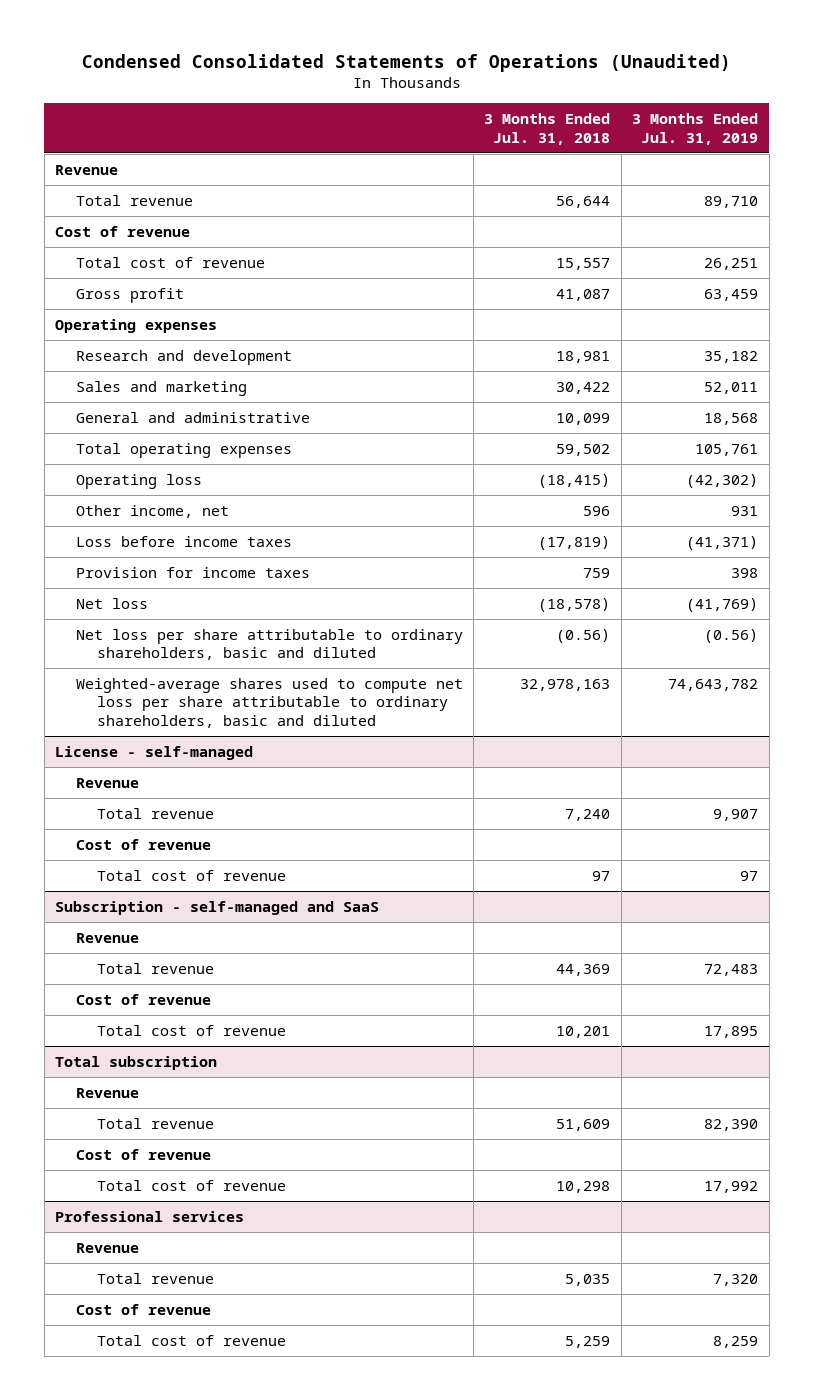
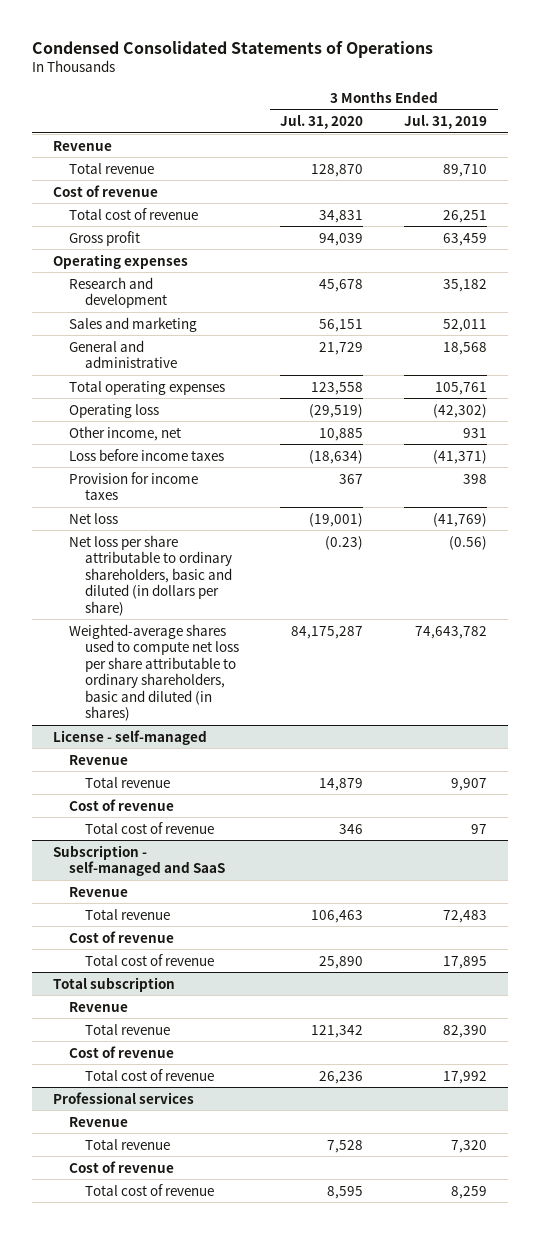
- Condensed Consolidated Statements of Operations (Unaudited)
+ Condensed Consolidated Statements of Operations
- | 3 Months Ended Jul. 31, 2018 | 3 Months Ended Jul. 31, 2019
+ | 3 Months Ended Jul. 31, 2020 | 3 Months Ended Jul. 31, 2019
- Net loss per share attributable to ordinary shareholders, basic and diluted | (0.56) | (0.56)
- Weighted-average shares used to compute net loss per share attributable to ordinary shareholders, basic and diluted | 32,978,163 | 74,643,782
+ Net loss per share attributable to ordinary shareholders, basic and diluted (in dollars per share) | (0.23) | (0.56)
+ Weighted-average shares used to compute net loss per share attributable to ordinary shareholders, basic and diluted (in shares) | 84,175,287 | 74,643,782

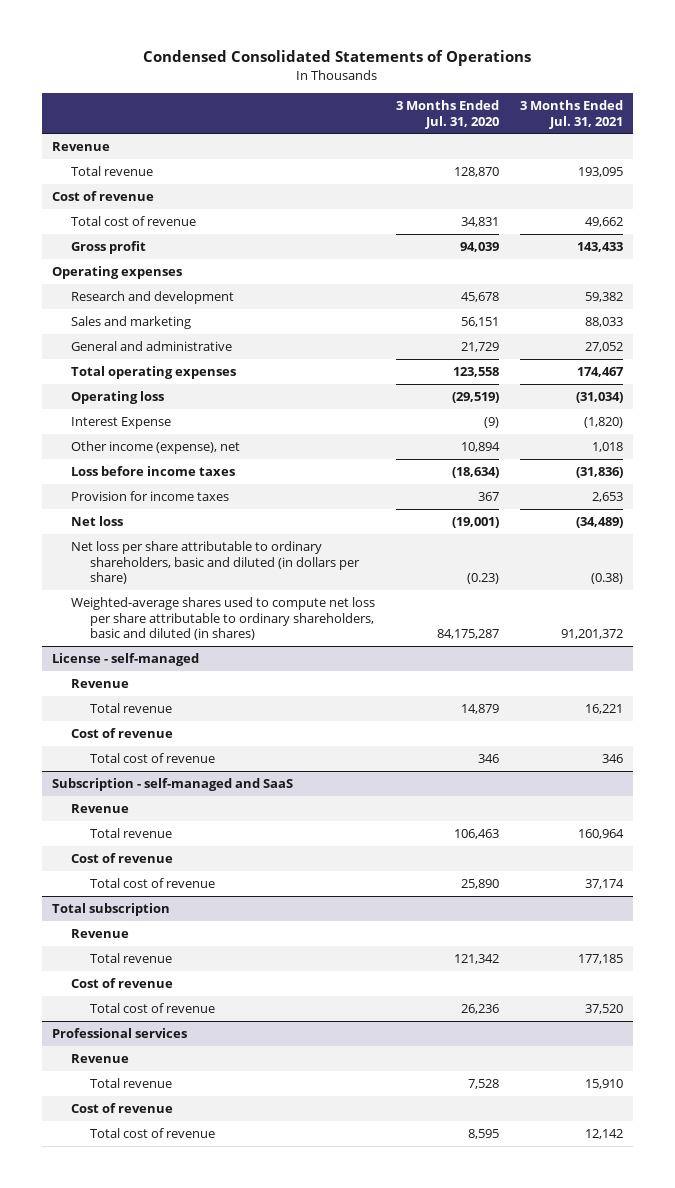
- | 3 Months Ended Jul. 31, 2020 | 3 Months Ended Jul. 31, 2019
+ | 3 Months Ended Jul. 31, 2020 | 3 Months Ended Jul. 31, 2021
- Other income, net | 10,885 | 931
+ Interest Expense | (9) | (1,820)
+ Other income (expense), net | 10,894 | 1,018

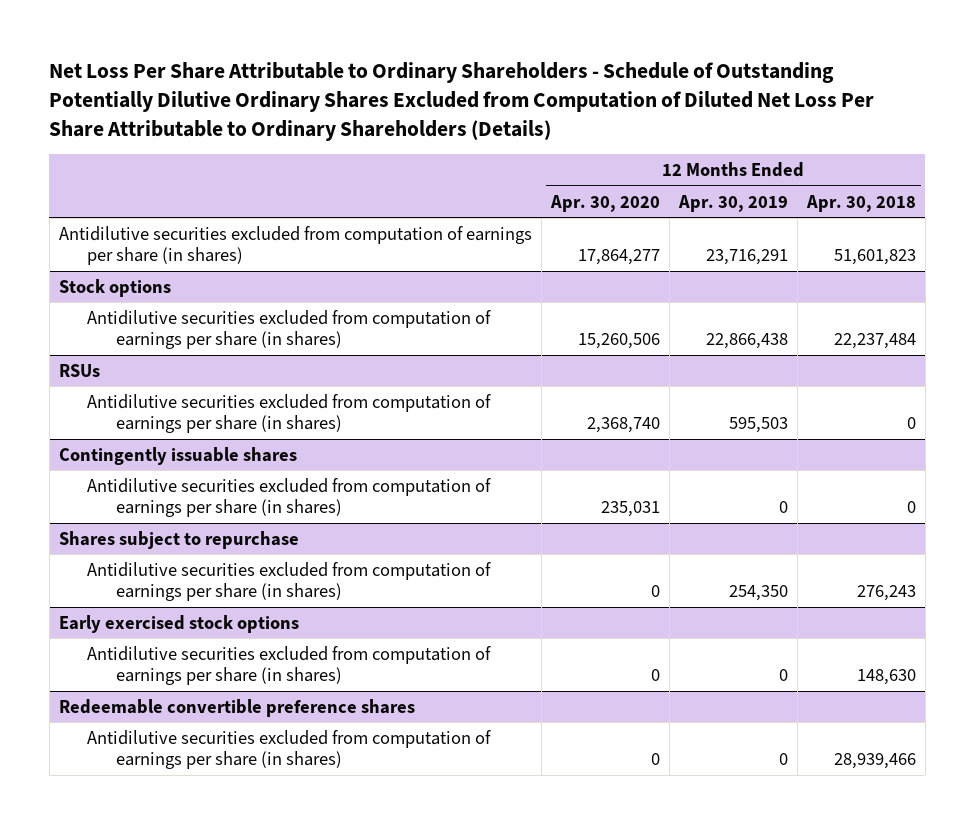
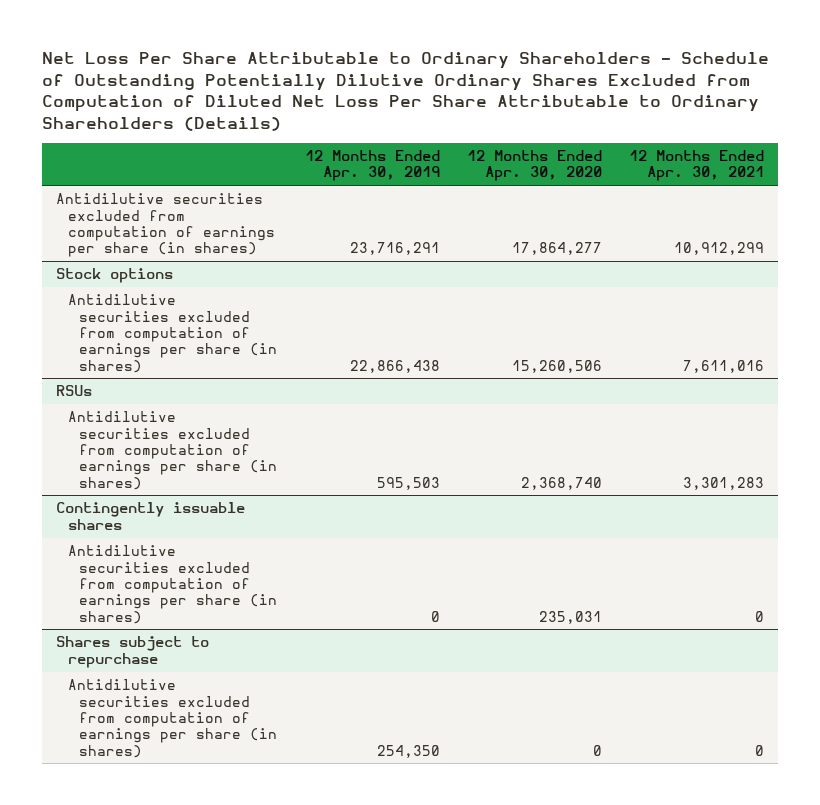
- | 12 Months Ended Apr. 30, 2020 | 12 Months Ended Apr. 30, 2019 | 12 Months Ended Apr. 30, 2018
+ | 12 Months Ended Apr. 30, 2019 | 12 Months Ended Apr. 30, 2020 | 12 Months Ended Apr. 30, 2021
- Early exercised stock options
- Antidilutive securities excluded from computation of earnings per share (in shares) | 0 | 0 | 148,630
- Redeemable convertible preference shares
- Antidilutive securities excluded from computation of earnings per share (in shares) | 0 | 0 | 28,939,466

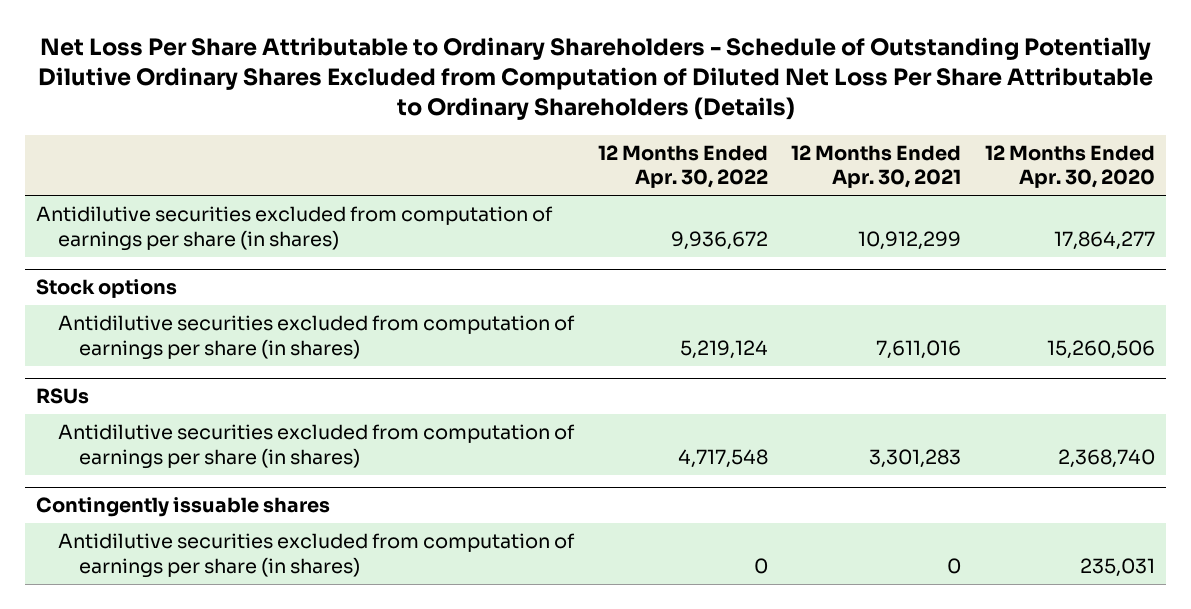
- | 12 Months Ended Apr. 30, 2019 | 12 Months Ended Apr. 30, 2020 | 12 Months Ended Apr. 30, 2021
+ | 12 Months Ended Apr. 30, 2022 | 12 Months Ended Apr. 30, 2021 | 12 Months Ended Apr. 30, 2020
- Shares subject to repurchase
- Antidilutive securities excluded from computation of earnings per share (in shares) | 254,350 | 0 | 0

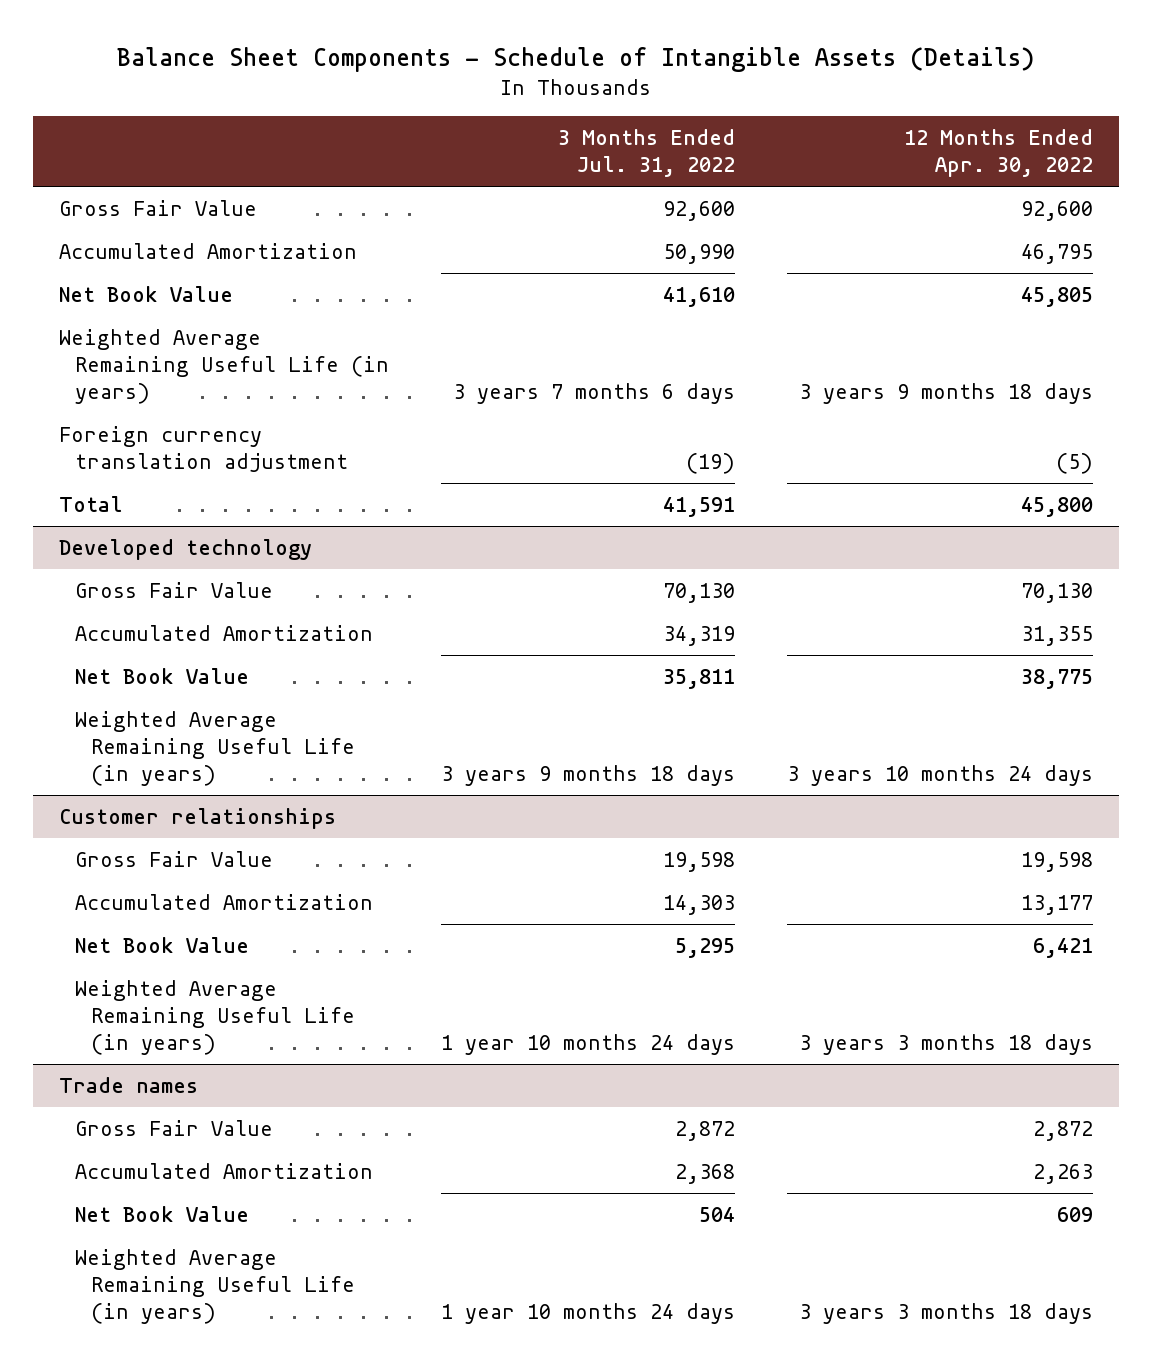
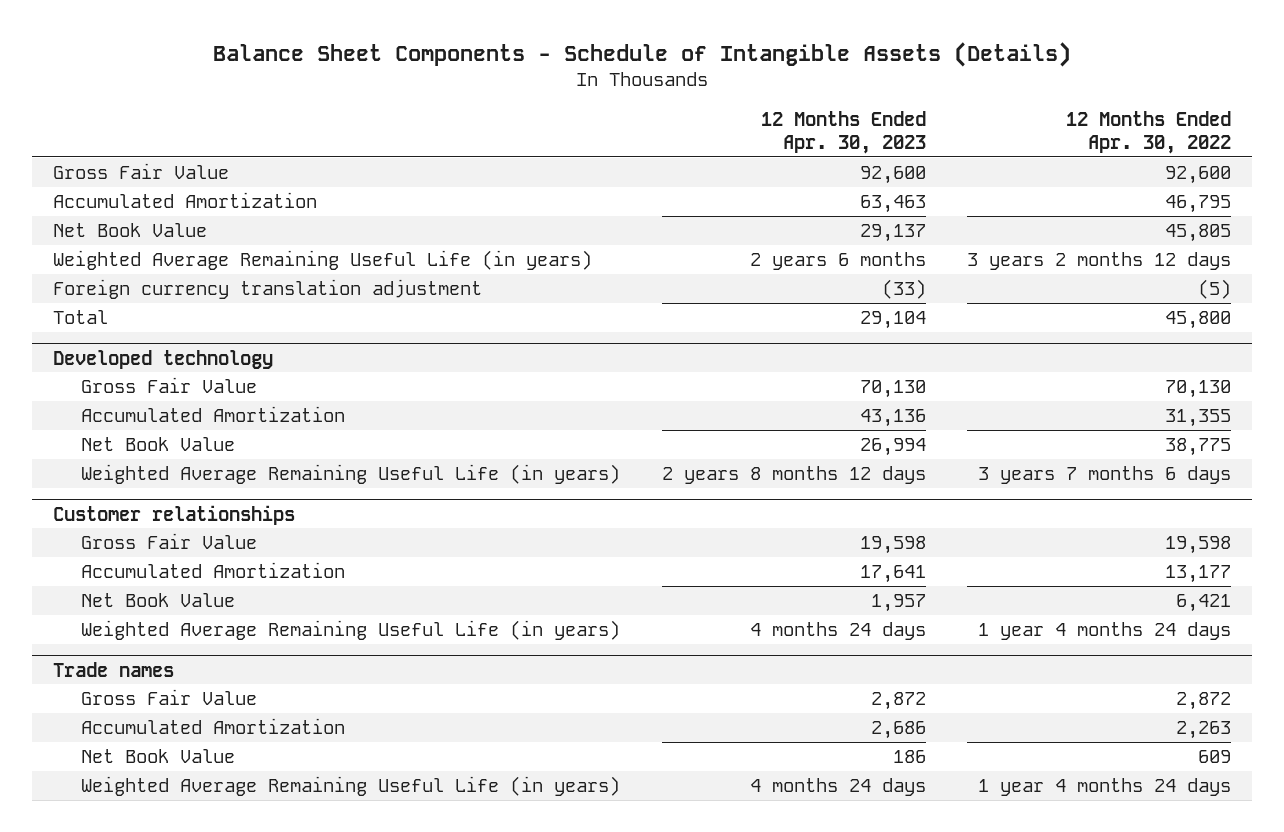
- | 3 Months Ended Jul. 31, 2022 | 12 Months Ended Apr. 30, 2022
+ | 12 Months Ended Apr. 30, 2023 | 12 Months Ended Apr. 30, 2022
- Weighted Average Remaining Useful Life (in years) | 3 years 7 months 6 days | 3 years 9 months 18 days
+ Weighted Average Remaining Useful Life (in years) | 2 years 6 months | 3 years 2 months 12 days
@ Developed technology
- Weighted Average Remaining Useful Life (in years) | 3 years 9 months 18 days | 3 years 10 months 24 days
+ Weighted Average Remaining Useful Life (in years) | 2 years 8 months 12 days | 3 years 7 months 6 days
@ Customer relationships
- Weighted Average Remaining Useful Life (in years) | 1 year 10 months 24 days | 3 years 3 months 18 days
+ Weighted Average Remaining Useful Life (in years) | 4 months 24 days | 1 year 4 months 24 days
@ Trade names
- Weighted Average Remaining Useful Life (in years) | 1 year 10 months 24 days | 3 years 3 months 18 days
+ Weighted Average Remaining Useful Life (in years) | 4 months 24 days | 1 year 4 months 24 days

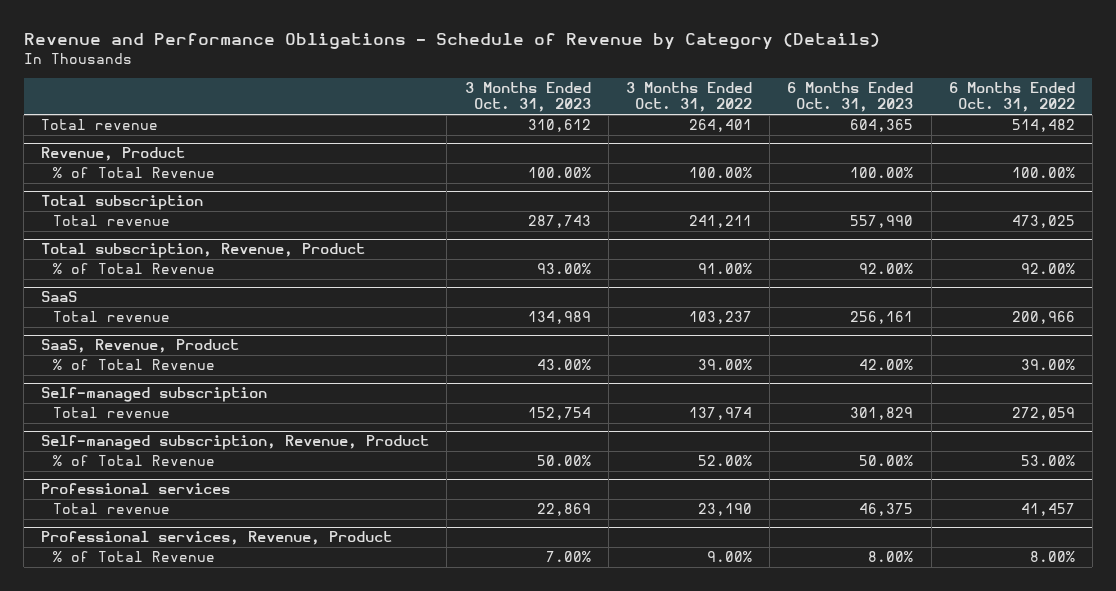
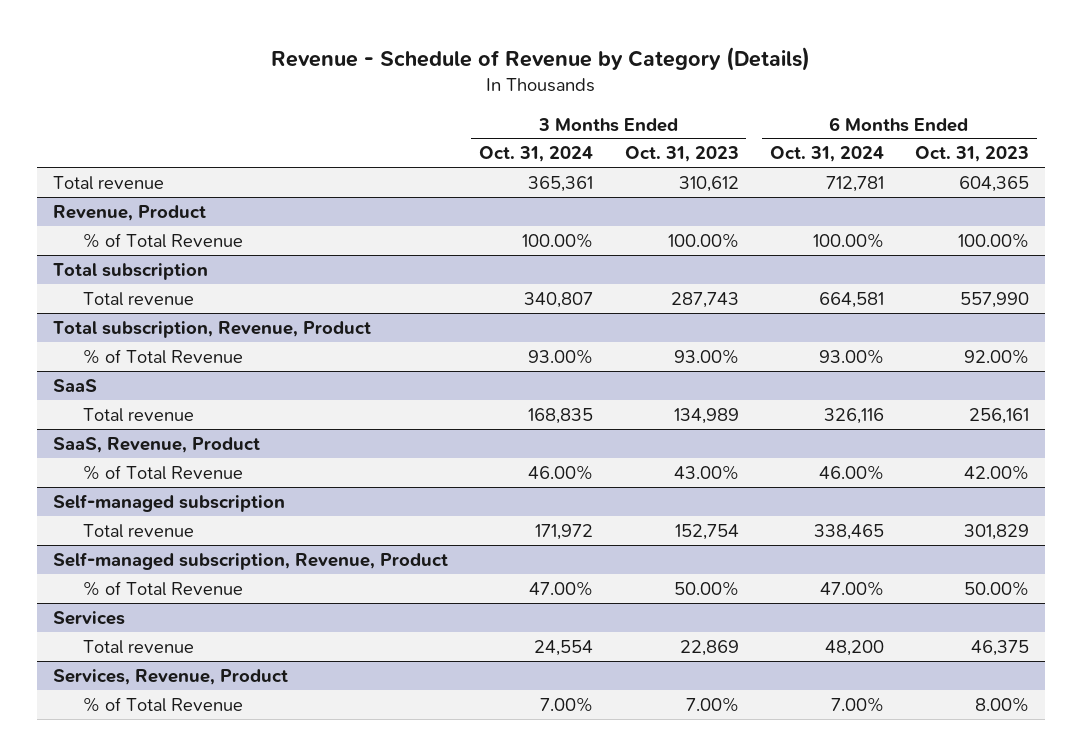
- Revenue and Performance Obligations - Schedule of Revenue by Category (Details)
+ Revenue - Schedule of Revenue by Category (Details)
- | 3 Months Ended Oct. 31, 2023 | 3 Months Ended Oct. 31, 2022 | 6 Months Ended Oct. 31, 2023 | 6 Months Ended Oct. 31, 2022
+ | 3 Months Ended Oct. 31, 2024 | 3 Months Ended Oct. 31, 2023 | 6 Months Ended Oct. 31, 2024 | 6 Months Ended Oct. 31, 2023
- Professional services
+ Services
- Professional services, Revenue, Product
+ Services, Revenue, Product

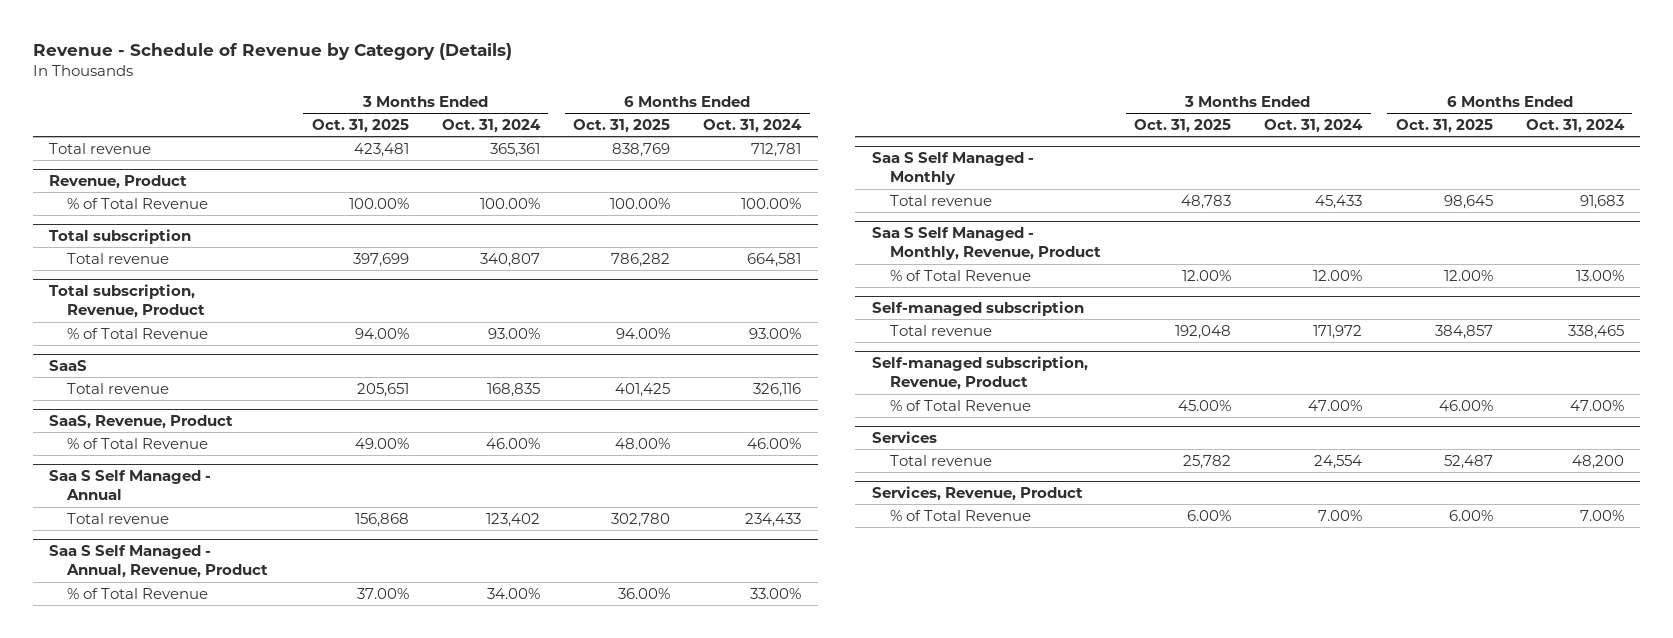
- | 3 Months Ended Oct. 31, 2024 | 3 Months Ended Oct. 31, 2023 | 6 Months Ended Oct. 31, 2024 | 6 Months Ended Oct. 31, 2023
+ | 3 Months Ended Oct. 31, 2025 | 3 Months Ended Oct. 31, 2024 | 6 Months Ended Oct. 31, 2025 | 6 Months Ended Oct. 31, 2024
+ Saa S Self Managed - Annual
+ Total revenue | 156,868 | 123,402 | 302,780 | 234,433
+ Saa S Self Managed - Annual, Revenue, Product
+ % of Total Revenue | 37.00% | 34.00% | 36.00% | 33.00%
+ Saa S Self Managed - Monthly
+ Total revenue | 48,783 | 45,433 | 98,645 | 91,683
+ Saa S Self Managed - Monthly, Revenue, Product
+ % of Total Revenue | 12.00% | 12.00% | 12.00% | 13.00%

